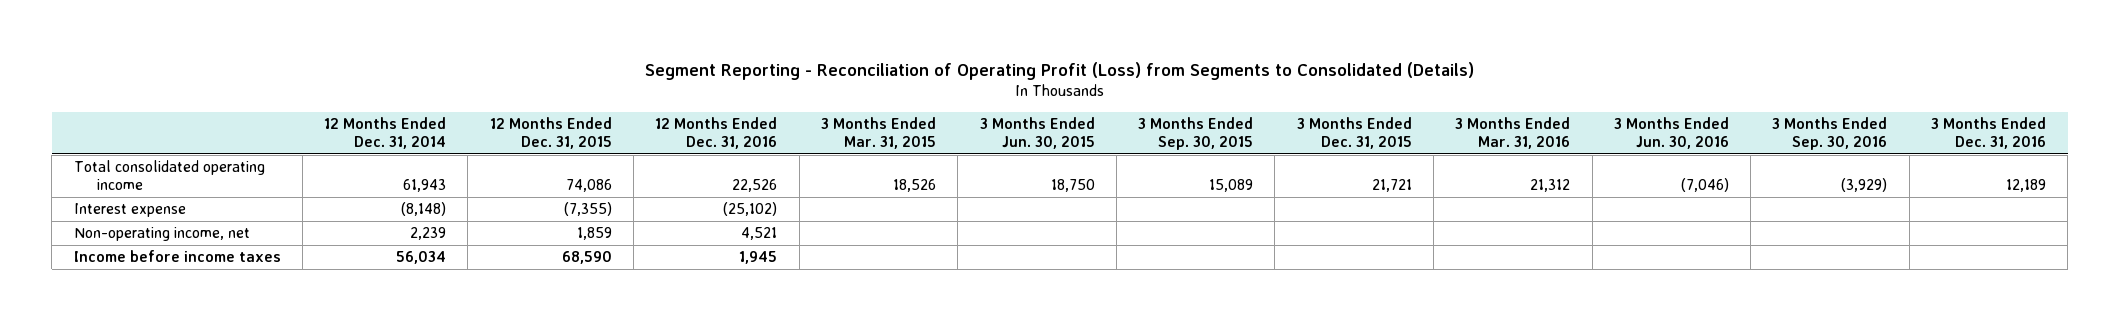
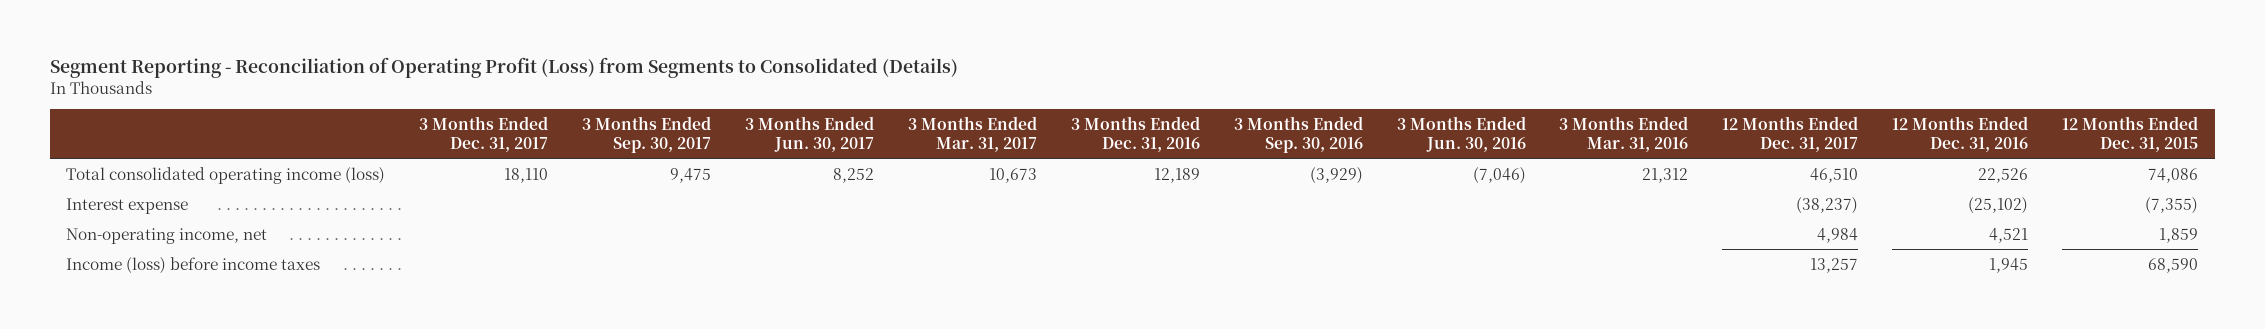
- | 12 Months Ended Dec. 31, 2014 | 12 Months Ended Dec. 31, 2015 | 12 Months Ended Dec. 31, 2016 | 3 Months Ended Mar. 31, 2015 | 3 Months Ended Jun. 30, 2015 | 3 Months Ended Sep. 30, 2015 | 3 Months Ended Dec. 31, 2015 | 3 Months Ended Mar. 31, 2016 | 3 Months Ended Jun. 30, 2016 | 3 Months Ended Sep. 30, 2016 | 3 Months Ended Dec. 31, 2016
+ | 3 Months Ended Dec. 31, 2017 | 3 Months Ended Sep. 30, 2017 | 3 Months Ended Jun. 30, 2017 | 3 Months Ended Mar. 31, 2017 | 3 Months Ended Dec. 31, 2016 | 3 Months Ended Sep. 30, 2016 | 3 Months Ended Jun. 30, 2016 | 3 Months Ended Mar. 31, 2016 | 12 Months Ended Dec. 31, 2017 | 12 Months Ended Dec. 31, 2016 | 12 Months Ended Dec. 31, 2015
- Total consolidated operating income | 61,943 | 74,086 | 22,526 | 18,526 | 18,750 | 15,089 | 21,721 | 21,312 | (7,046) | (3,929) | 12,189
+ Total consolidated operating income (loss) | 18,110 | 9,475 | 8,252 | 10,673 | 12,189 | (3,929) | (7,046) | 21,312 | 46,510 | 22,526 | 74,086
- Income before income taxes | 56,034 | 68,590 | 1,945 | | | | | | | |
+ Income (loss) before income taxes | | | | | | | | | 13,257 | 1,945 | 68,590

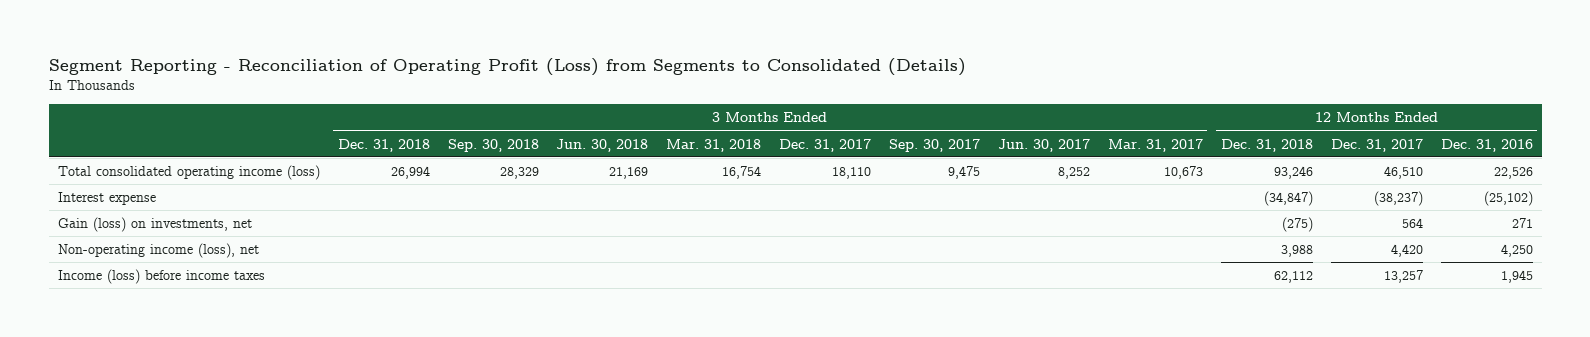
- | 3 Months Ended Dec. 31, 2017 | 3 Months Ended Sep. 30, 2017 | 3 Months Ended Jun. 30, 2017 | 3 Months Ended Mar. 31, 2017 | 3 Months Ended Dec. 31, 2016 | 3 Months Ended Sep. 30, 2016 | 3 Months Ended Jun. 30, 2016 | 3 Months Ended Mar. 31, 2016 | 12 Months Ended Dec. 31, 2017 | 12 Months Ended Dec. 31, 2016 | 12 Months Ended Dec. 31, 2015
+ | 3 Months Ended Dec. 31, 2018 | 3 Months Ended Sep. 30, 2018 | 3 Months Ended Jun. 30, 2018 | 3 Months Ended Mar. 31, 2018 | 3 Months Ended Dec. 31, 2017 | 3 Months Ended Sep. 30, 2017 | 3 Months Ended Jun. 30, 2017 | 3 Months Ended Mar. 31, 2017 | 12 Months Ended Dec. 31, 2018 | 12 Months Ended Dec. 31, 2017 | 12 Months Ended Dec. 31, 2016
- Non-operating income, net | | | | | | | | | 4,984 | 4,521 | 1,859
+ Gain (loss) on investments, net | | | | | | | | | (275) | 564 | 271
+ Non-operating income (loss), net | | | | | | | | | 3,988 | 4,420 | 4,250

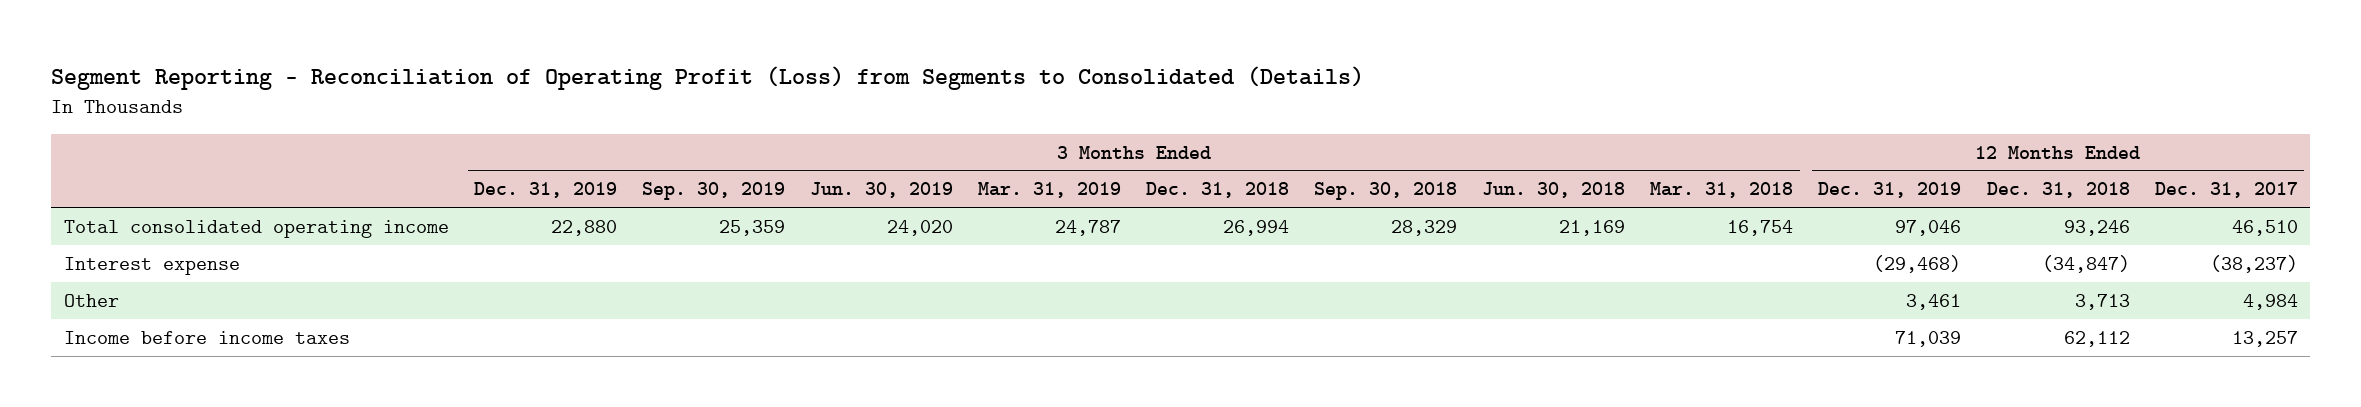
- | 3 Months Ended Dec. 31, 2018 | 3 Months Ended Sep. 30, 2018 | 3 Months Ended Jun. 30, 2018 | 3 Months Ended Mar. 31, 2018 | 3 Months Ended Dec. 31, 2017 | 3 Months Ended Sep. 30, 2017 | 3 Months Ended Jun. 30, 2017 | 3 Months Ended Mar. 31, 2017 | 12 Months Ended Dec. 31, 2018 | 12 Months Ended Dec. 31, 2017 | 12 Months Ended Dec. 31, 2016
+ | 3 Months Ended Dec. 31, 2019 | 3 Months Ended Sep. 30, 2019 | 3 Months Ended Jun. 30, 2019 | 3 Months Ended Mar. 31, 2019 | 3 Months Ended Dec. 31, 2018 | 3 Months Ended Sep. 30, 2018 | 3 Months Ended Jun. 30, 2018 | 3 Months Ended Mar. 31, 2018 | 12 Months Ended Dec. 31, 2019 | 12 Months Ended Dec. 31, 2018 | 12 Months Ended Dec. 31, 2017
- Total consolidated operating income (loss) | 26,994 | 28,329 | 21,169 | 16,754 | 18,110 | 9,475 | 8,252 | 10,673 | 93,246 | 46,510 | 22,526
+ Total consolidated operating income | 22,880 | 25,359 | 24,020 | 24,787 | 26,994 | 28,329 | 21,169 | 16,754 | 97,046 | 93,246 | 46,510
- Gain (loss) on investments, net | | | | | | | | | (275) | 564 | 271
- Non-operating income (loss), net | | | | | | | | | 3,988 | 4,420 | 4,250
- Income (loss) before income taxes | | | | | | | | | 62,112 | 13,257 | 1,945
+ Other | | | | | | | | | 3,461 | 3,713 | 4,984
+ Income before income taxes | | | | | | | | | 71,039 | 62,112 | 13,257

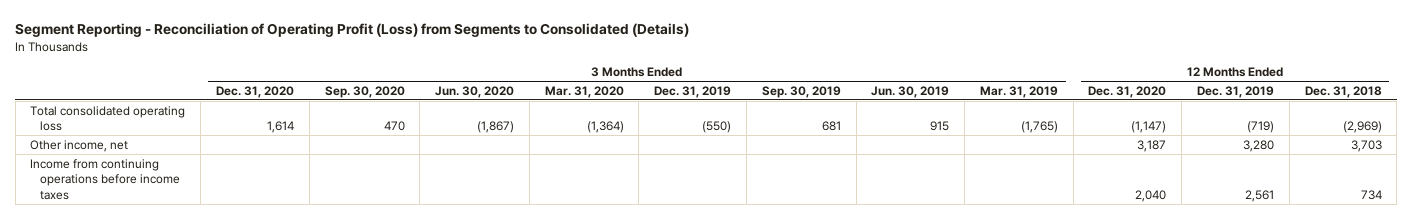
- | 3 Months Ended Dec. 31, 2019 | 3 Months Ended Sep. 30, 2019 | 3 Months Ended Jun. 30, 2019 | 3 Months Ended Mar. 31, 2019 | 3 Months Ended Dec. 31, 2018 | 3 Months Ended Sep. 30, 2018 | 3 Months Ended Jun. 30, 2018 | 3 Months Ended Mar. 31, 2018 | 12 Months Ended Dec. 31, 2019 | 12 Months Ended Dec. 31, 2018 | 12 Months Ended Dec. 31, 2017
+ | 3 Months Ended Dec. 31, 2020 | 3 Months Ended Sep. 30, 2020 | 3 Months Ended Jun. 30, 2020 | 3 Months Ended Mar. 31, 2020 | 3 Months Ended Dec. 31, 2019 | 3 Months Ended Sep. 30, 2019 | 3 Months Ended Jun. 30, 2019 | 3 Months Ended Mar. 31, 2019 | 12 Months Ended Dec. 31, 2020 | 12 Months Ended Dec. 31, 2019 | 12 Months Ended Dec. 31, 2018
- Total consolidated operating income | 22,880 | 25,359 | 24,020 | 24,787 | 26,994 | 28,329 | 21,169 | 16,754 | 97,046 | 93,246 | 46,510
- Interest expense | | | | | | | | | (29,468) | (34,847) | (38,237)
- Other | | | | | | | | | 3,461 | 3,713 | 4,984
- Income before income taxes | | | | | | | | | 71,039 | 62,112 | 13,257
+ Total consolidated operating loss | 1,614 | 470 | (1,867) | (1,364) | (550) | 681 | 915 | (1,765) | (1,147) | (719) | (2,969)
+ Other income, net | | | | | | | | | 3,187 | 3,280 | 3,703
+ Income from continuing operations before income taxes | | | | | | | | | 2,040 | 2,561 | 734

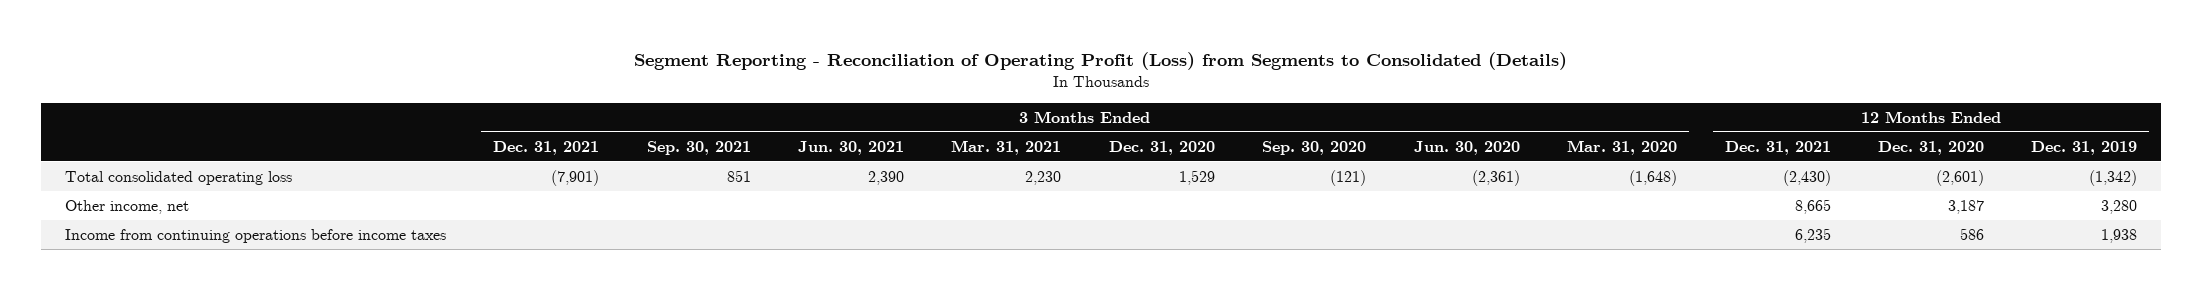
- | 3 Months Ended Dec. 31, 2020 | 3 Months Ended Sep. 30, 2020 | 3 Months Ended Jun. 30, 2020 | 3 Months Ended Mar. 31, 2020 | 3 Months Ended Dec. 31, 2019 | 3 Months Ended Sep. 30, 2019 | 3 Months Ended Jun. 30, 2019 | 3 Months Ended Mar. 31, 2019 | 12 Months Ended Dec. 31, 2020 | 12 Months Ended Dec. 31, 2019 | 12 Months Ended Dec. 31, 2018
+ | 3 Months Ended Dec. 31, 2021 | 3 Months Ended Sep. 30, 2021 | 3 Months Ended Jun. 30, 2021 | 3 Months Ended Mar. 31, 2021 | 3 Months Ended Dec. 31, 2020 | 3 Months Ended Sep. 30, 2020 | 3 Months Ended Jun. 30, 2020 | 3 Months Ended Mar. 31, 2020 | 12 Months Ended Dec. 31, 2021 | 12 Months Ended Dec. 31, 2020 | 12 Months Ended Dec. 31, 2019
- Total consolidated operating loss | 1,614 | 470 | (1,867) | (1,364) | (550) | 681 | 915 | (1,765) | (1,147) | (719) | (2,969)
+ Total consolidated operating loss | (7,901) | 851 | 2,390 | 2,230 | 1,529 | (121) | (2,361) | (1,648) | (2,430) | (2,601) | (1,342)
- Income from continuing operations before income taxes | | | | | | | | | 2,040 | 2,561 | 734
+ Income from continuing operations before income taxes | | | | | | | | | 6,235 | 586 | 1,938

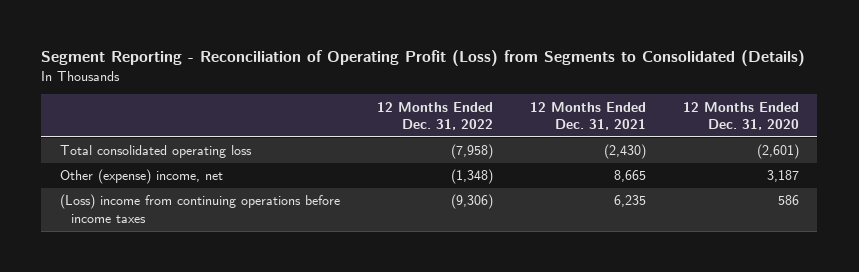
- | 3 Months Ended Dec. 31, 2021 | 3 Months Ended Sep. 30, 2021 | 3 Months Ended Jun. 30, 2021 | 3 Months Ended Mar. 31, 2021 | 3 Months Ended Dec. 31, 2020 | 3 Months Ended Sep. 30, 2020 | 3 Months Ended Jun. 30, 2020 | 3 Months Ended Mar. 31, 2020 | 12 Months Ended Dec. 31, 2021 | 12 Months Ended Dec. 31, 2020 | 12 Months Ended Dec. 31, 2019
+ | 12 Months Ended Dec. 31, 2022 | 12 Months Ended Dec. 31, 2021 | 12 Months Ended Dec. 31, 2020
- Other income, net | | | | | | | | | 8,665 | 3,187 | 3,280
- Income from continuing operations before income taxes | | | | | | | | | 6,235 | 586 | 1,938
+ Other (expense) income, net | (1,348) | 8,665 | 3,187
+ (Loss) income from continuing operations before income taxes | (9,306) | 6,235 | 586

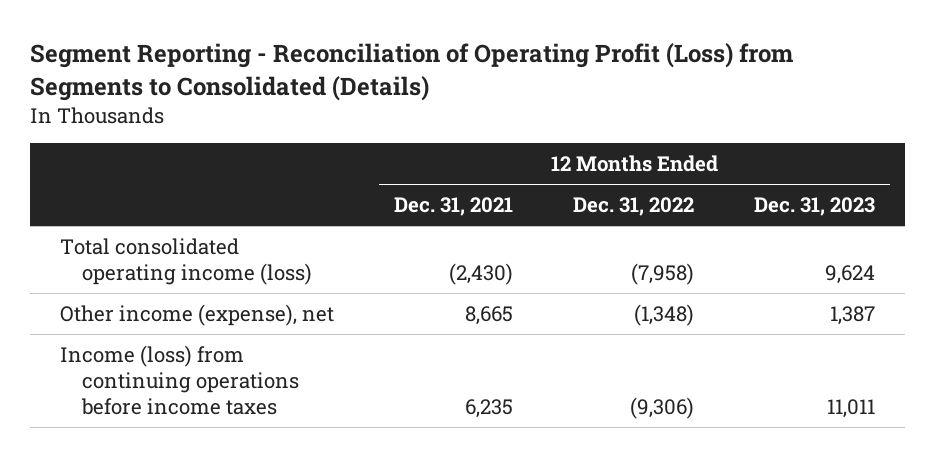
- | 12 Months Ended Dec. 31, 2022 | 12 Months Ended Dec. 31, 2021 | 12 Months Ended Dec. 31, 2020
+ | 12 Months Ended Dec. 31, 2021 | 12 Months Ended Dec. 31, 2022 | 12 Months Ended Dec. 31, 2023
- Total consolidated operating loss | (7,958) | (2,430) | (2,601)
- Other (expense) income, net | (1,348) | 8,665 | 3,187
- (Loss) income from continuing operations before income taxes | (9,306) | 6,235 | 586
+ Total consolidated operating income (loss) | (2,430) | (7,958) | 9,624
+ Other income (expense), net | 8,665 | (1,348) | 1,387
+ Income (loss) from continuing operations before income taxes | 6,235 | (9,306) | 11,011

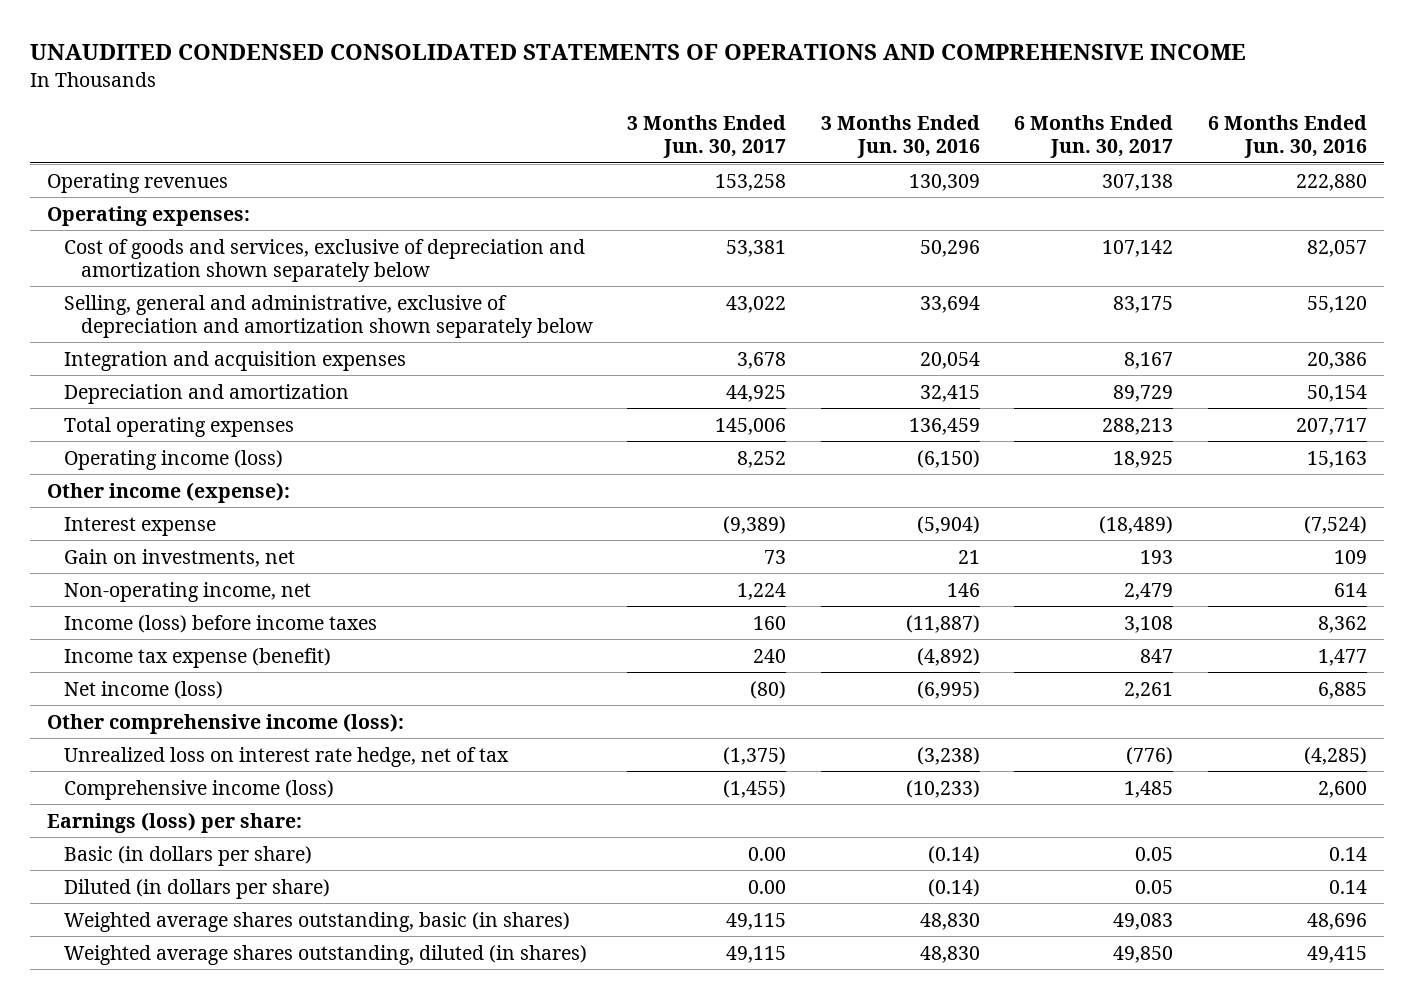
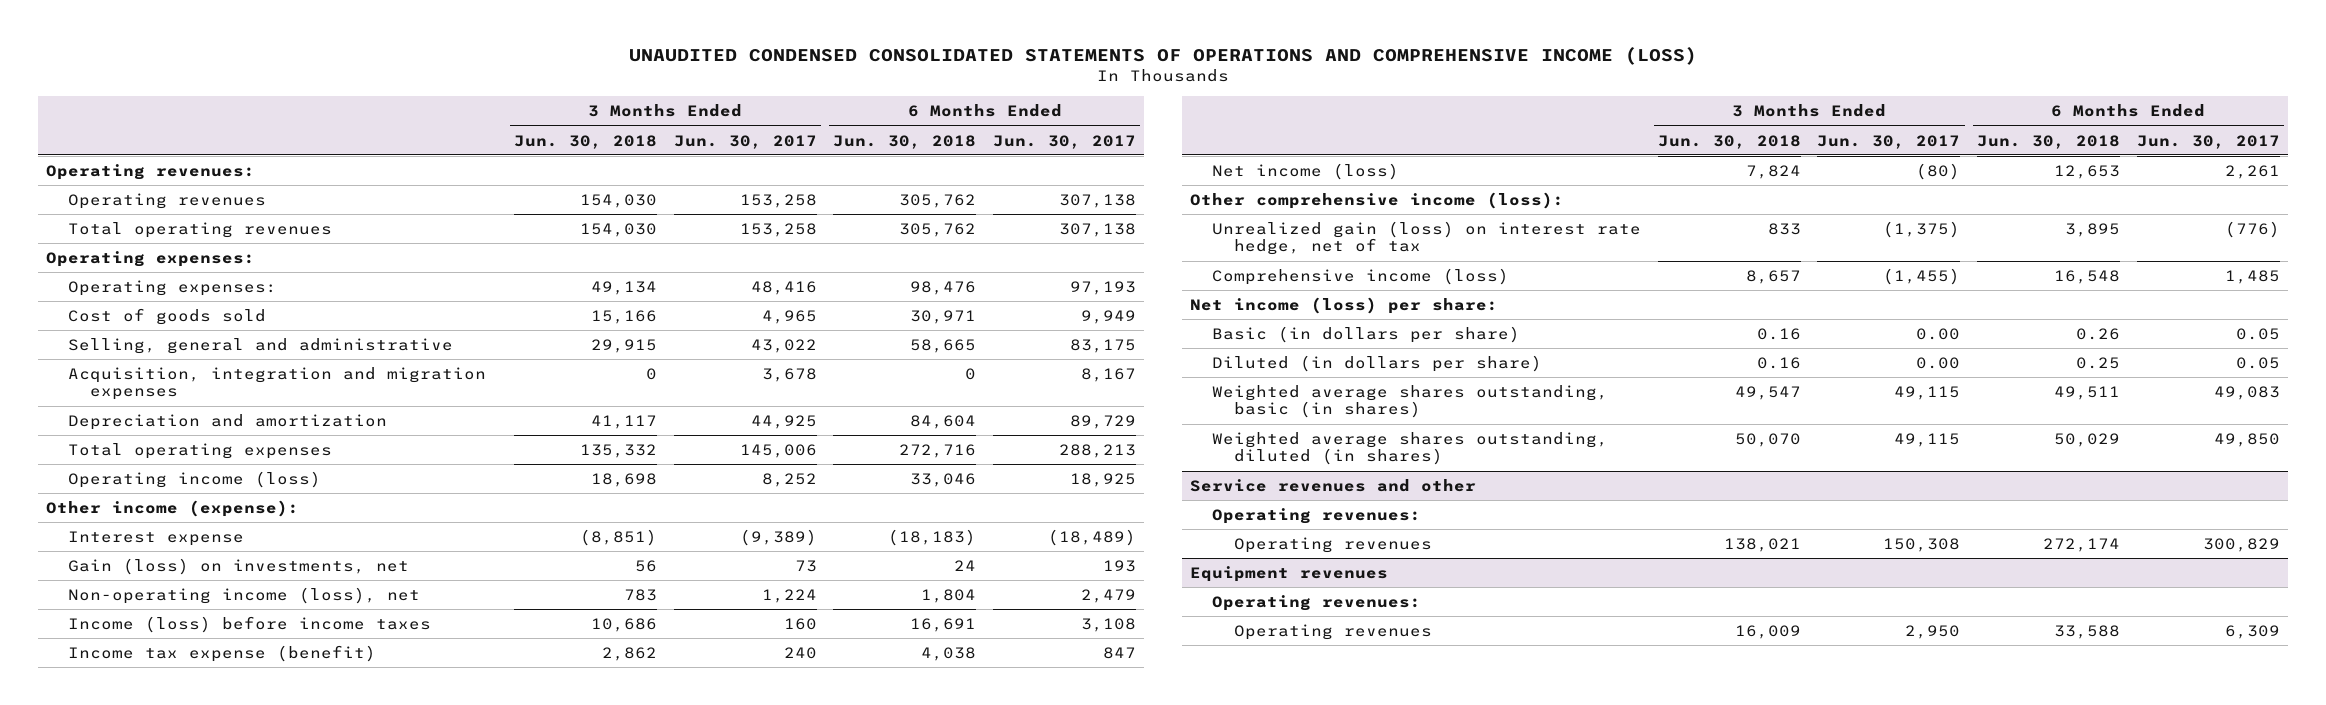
- UNAUDITED CONDENSED CONSOLIDATED STATEMENTS OF OPERATIONS AND COMPREHENSIVE INCOME
+ UNAUDITED CONDENSED CONSOLIDATED STATEMENTS OF OPERATIONS AND COMPREHENSIVE INCOME (LOSS)
- | 3 Months Ended Jun. 30, 2017 | 3 Months Ended Jun. 30, 2016 | 6 Months Ended Jun. 30, 2017 | 6 Months Ended Jun. 30, 2016
+ | 3 Months Ended Jun. 30, 2018 | 3 Months Ended Jun. 30, 2017 | 6 Months Ended Jun. 30, 2018 | 6 Months Ended Jun. 30, 2017
+ Operating revenues:
+ Total operating revenues | 154,030 | 153,258 | 305,762 | 307,138
- Cost of goods and services, exclusive of depreciation and amortization shown separately below | 53,381 | 50,296 | 107,142 | 82,057
- Selling, general and administrative, exclusive of depreciation and amortization shown separately below | 43,022 | 33,694 | 83,175 | 55,120
- Integration and acquisition expenses | 3,678 | 20,054 | 8,167 | 20,386
+ Operating expenses: | 49,134 | 48,416 | 98,476 | 97,193
+ Cost of goods sold | 15,166 | 4,965 | 30,971 | 9,949
+ Selling, general and administrative | 29,915 | 43,022 | 58,665 | 83,175
+ Acquisition, integration and migration expenses | 0 | 3,678 | 0 | 8,167
- Gain on investments, net | 73 | 21 | 193 | 109
- Non-operating income, net | 1,224 | 146 | 2,479 | 614
+ Gain (loss) on investments, net | 56 | 73 | 24 | 193
+ Non-operating income (loss), net | 783 | 1,224 | 1,804 | 2,479
- Unrealized loss on interest rate hedge, net of tax | (1,375) | (3,238) | (776) | (4,285)
+ Unrealized gain (loss) on interest rate hedge, net of tax | 833 | (1,375) | 3,895 | (776)
- Earnings (loss) per share:
+ Net income (loss) per share:
+ Service revenues and other
+ Operating revenues:
+ Operating revenues | 138,021 | 150,308 | 272,174 | 300,829
+ Equipment revenues
+ Operating revenues:
+ Operating revenues | 16,009 | 2,950 | 33,588 | 6,309

